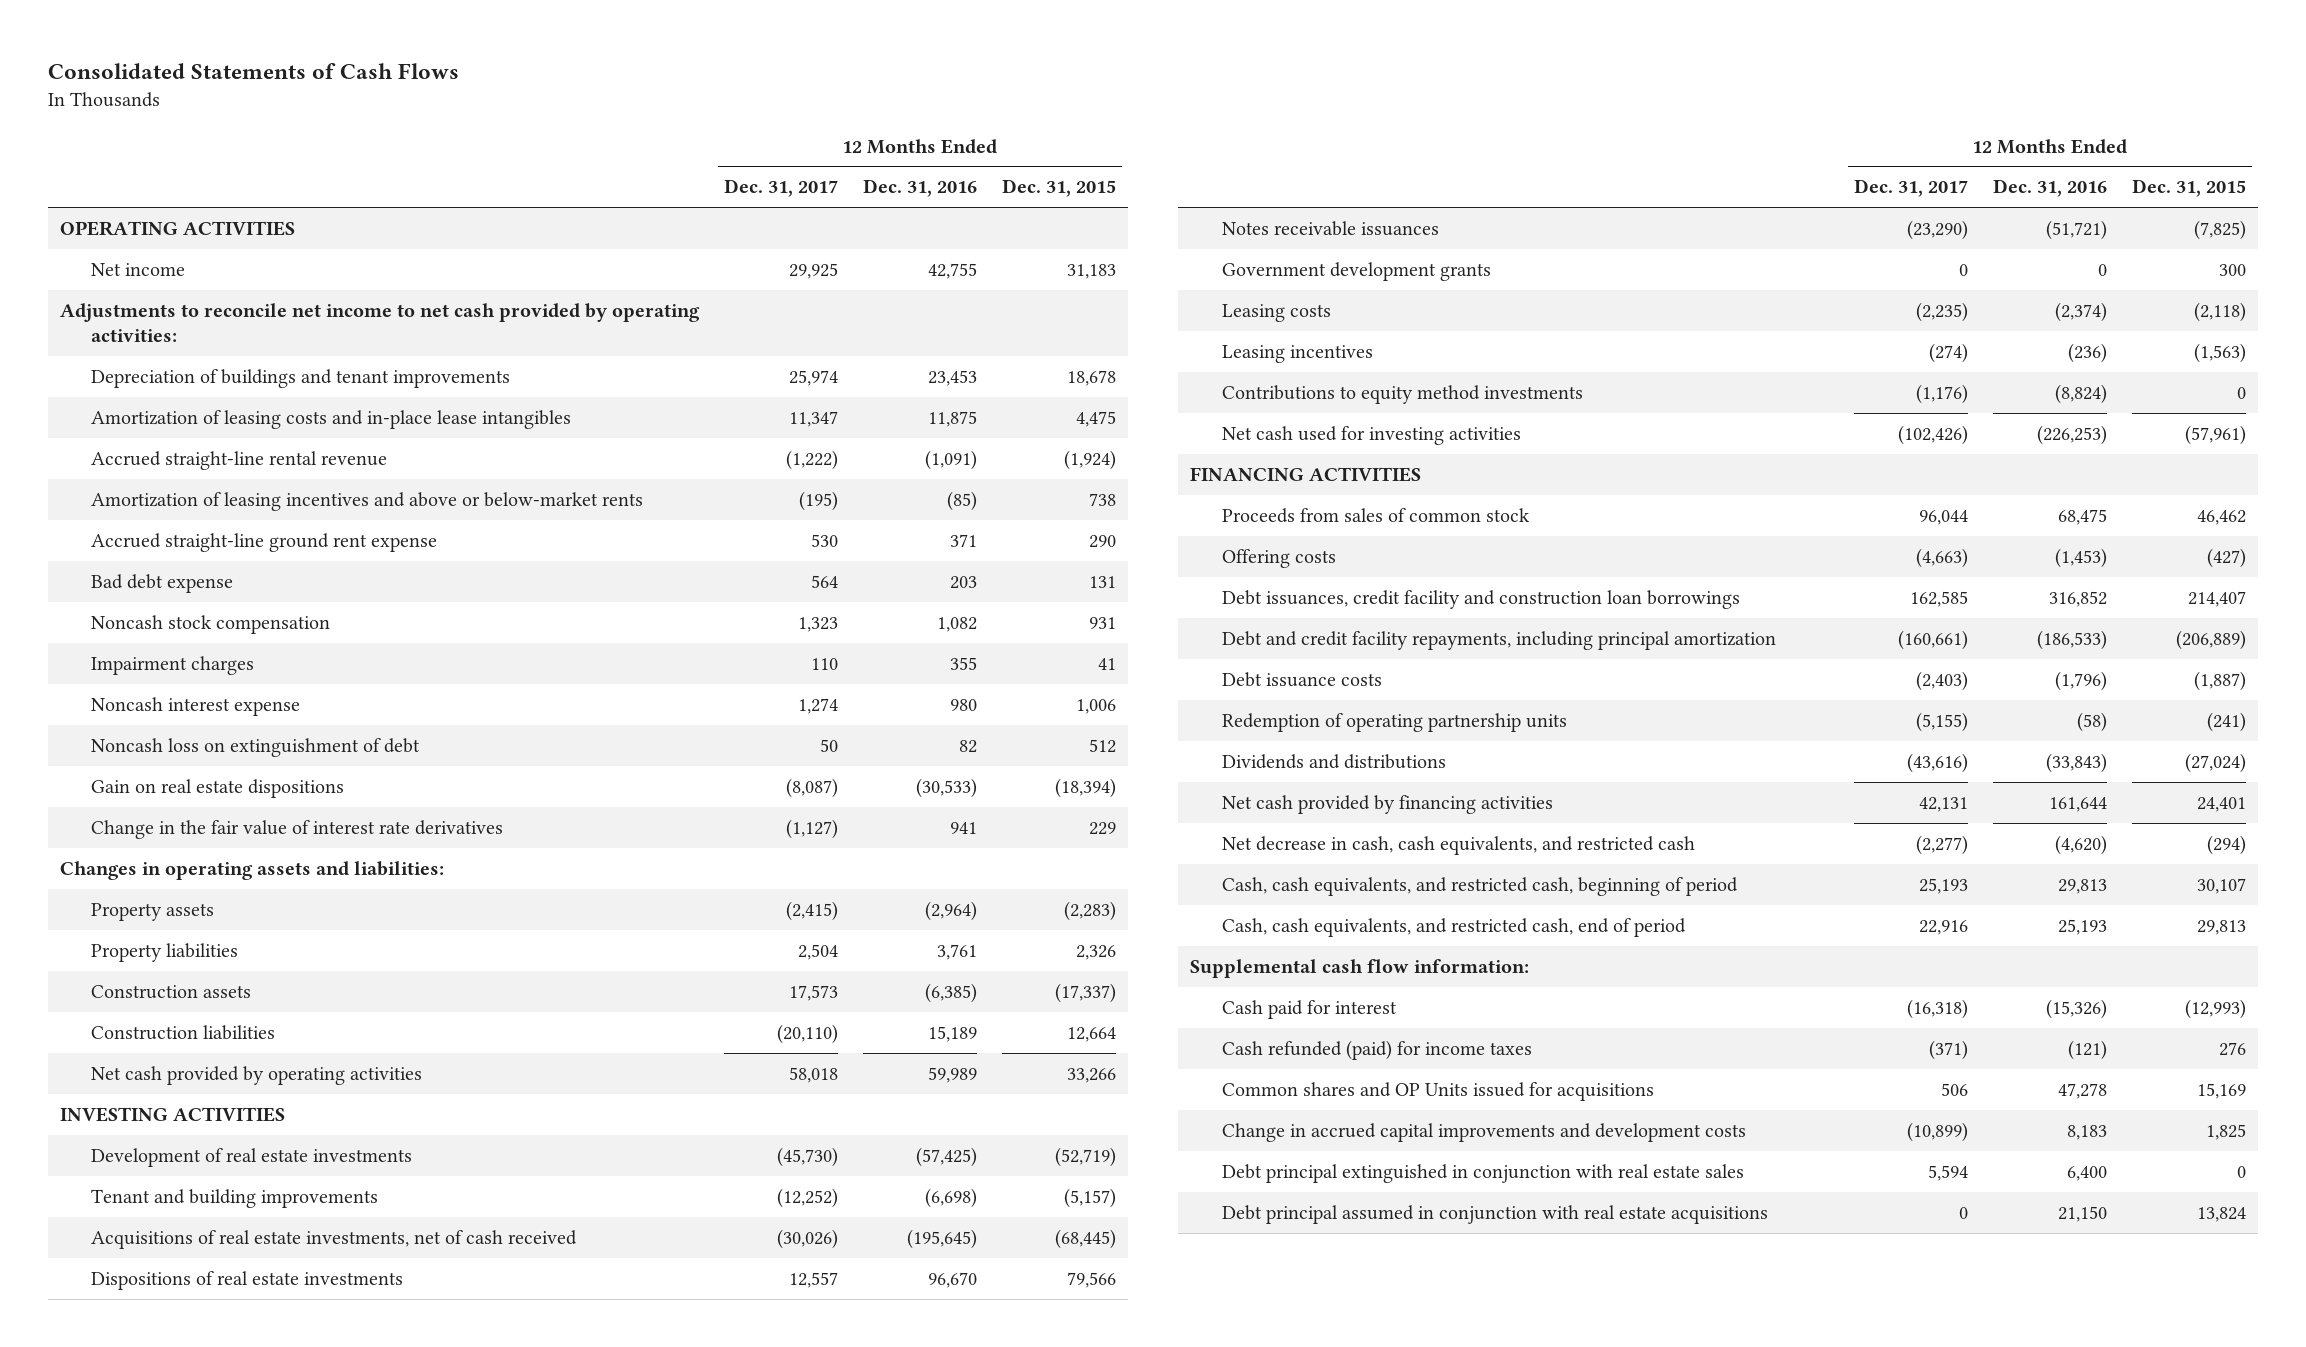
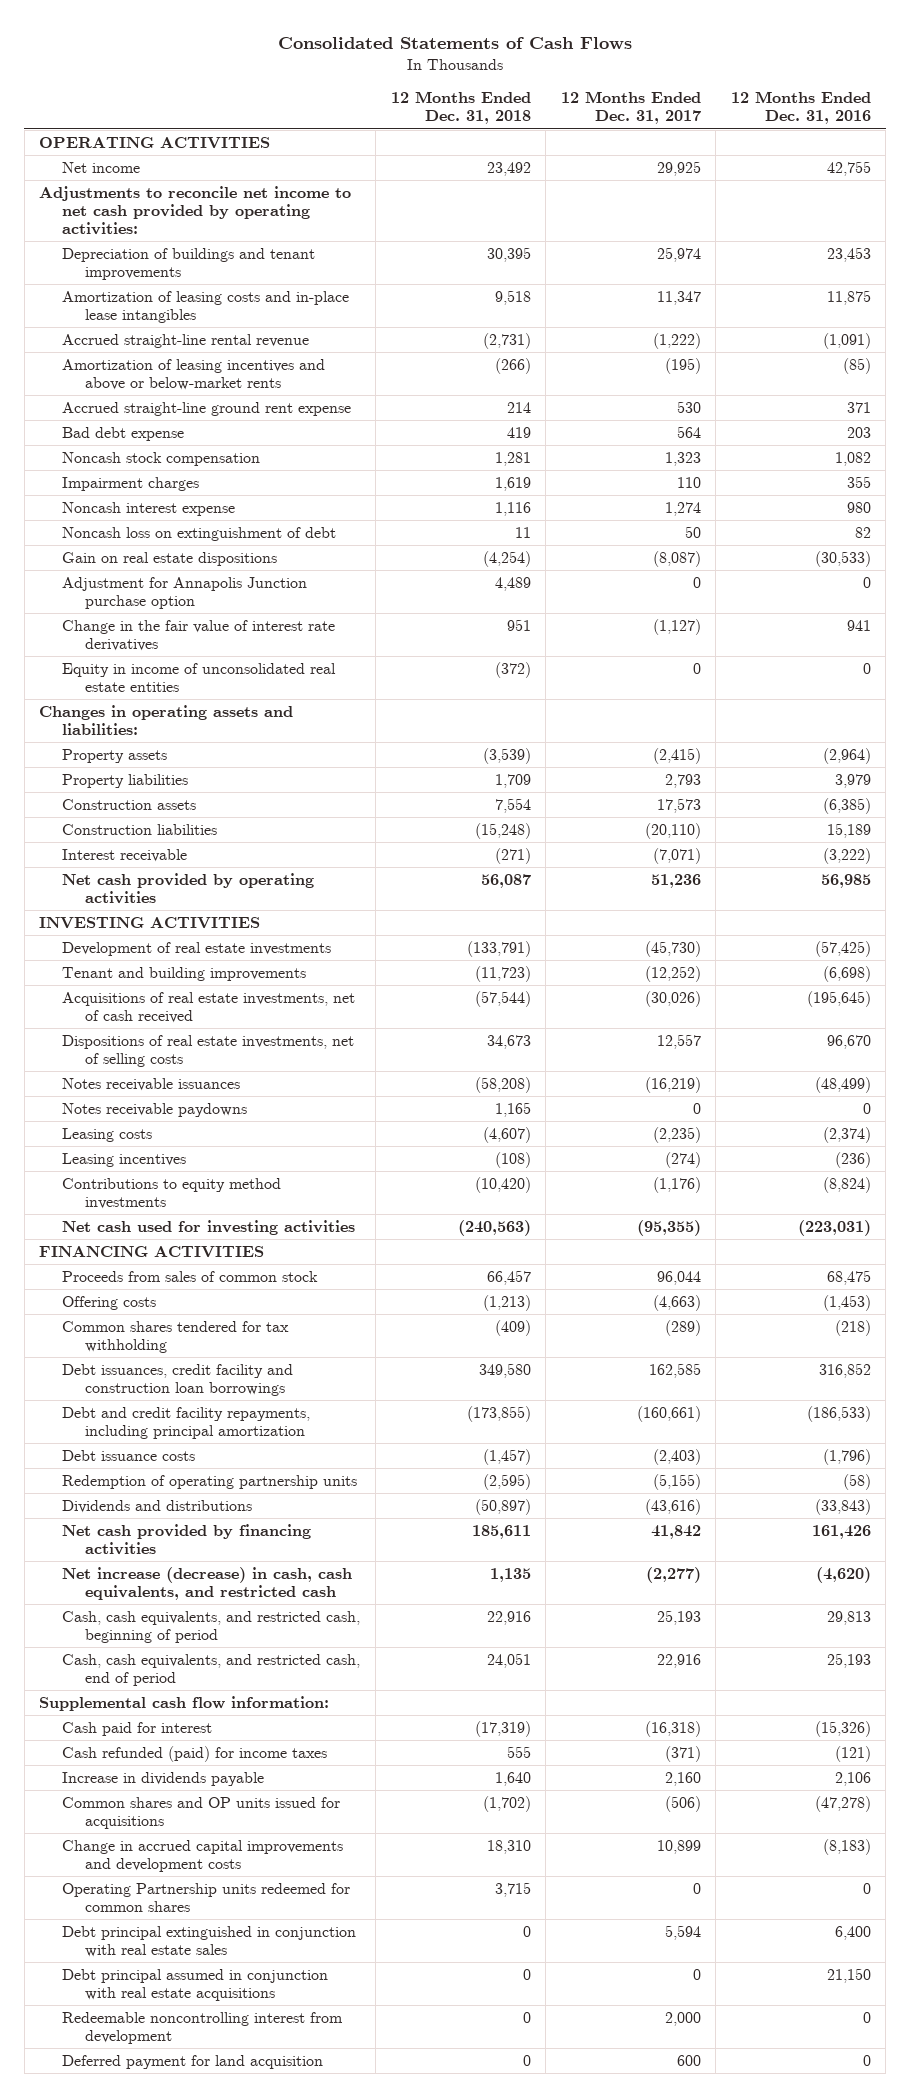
- | 12 Months Ended Dec. 31, 2017 | 12 Months Ended Dec. 31, 2016 | 12 Months Ended Dec. 31, 2015
+ | 12 Months Ended Dec. 31, 2018 | 12 Months Ended Dec. 31, 2017 | 12 Months Ended Dec. 31, 2016
+ Adjustment for Annapolis Junction purchase option | 4,489 | 0 | 0
+ Equity in income of unconsolidated real estate entities | (372) | 0 | 0
- Property liabilities | 2,504 | 3,761 | 2,326
+ Property liabilities | 1,709 | 2,793 | 3,979
- Net cash provided by operating activities | 58,018 | 59,989 | 33,266
+ Interest receivable | (271) | (7,071) | (3,222)
+ Net cash provided by operating activities | 56,087 | 51,236 | 56,985
- Dispositions of real estate investments | 12,557 | 96,670 | 79,566
- Notes receivable issuances | (23,290) | (51,721) | (7,825)
- Government development grants | 0 | 0 | 300
+ Dispositions of real estate investments, net of selling costs | 34,673 | 12,557 | 96,670
+ Notes receivable issuances | (58,208) | (16,219) | (48,499)
+ Notes receivable paydowns | 1,165 | 0 | 0
- Net cash used for investing activities | (102,426) | (226,253) | (57,961)
+ Net cash used for investing activities | (240,563) | (95,355) | (223,031)
+ Common shares tendered for tax withholding | (409) | (289) | (218)
- Net cash provided by financing activities | 42,131 | 161,644 | 24,401
- Net decrease in cash, cash equivalents, and restricted cash | (2,277) | (4,620) | (294)
+ Net cash provided by financing activities | 185,611 | 41,842 | 161,426
+ Net increase (decrease) in cash, cash equivalents, and restricted cash | 1,135 | (2,277) | (4,620)
- Common shares and OP Units issued for acquisitions | 506 | 47,278 | 15,169
- Change in accrued capital improvements and development costs | (10,899) | 8,183 | 1,825
+ Increase in dividends payable | 1,640 | 2,160 | 2,106
+ Common shares and OP units issued for acquisitions | (1,702) | (506) | (47,278)
+ Change in accrued capital improvements and development costs | 18,310 | 10,899 | (8,183)
+ Operating Partnership units redeemed for common shares | 3,715 | 0 | 0
+ Redeemable noncontrolling interest from development | 0 | 2,000 | 0
+ Deferred payment for land acquisition | 0 | 600 | 0

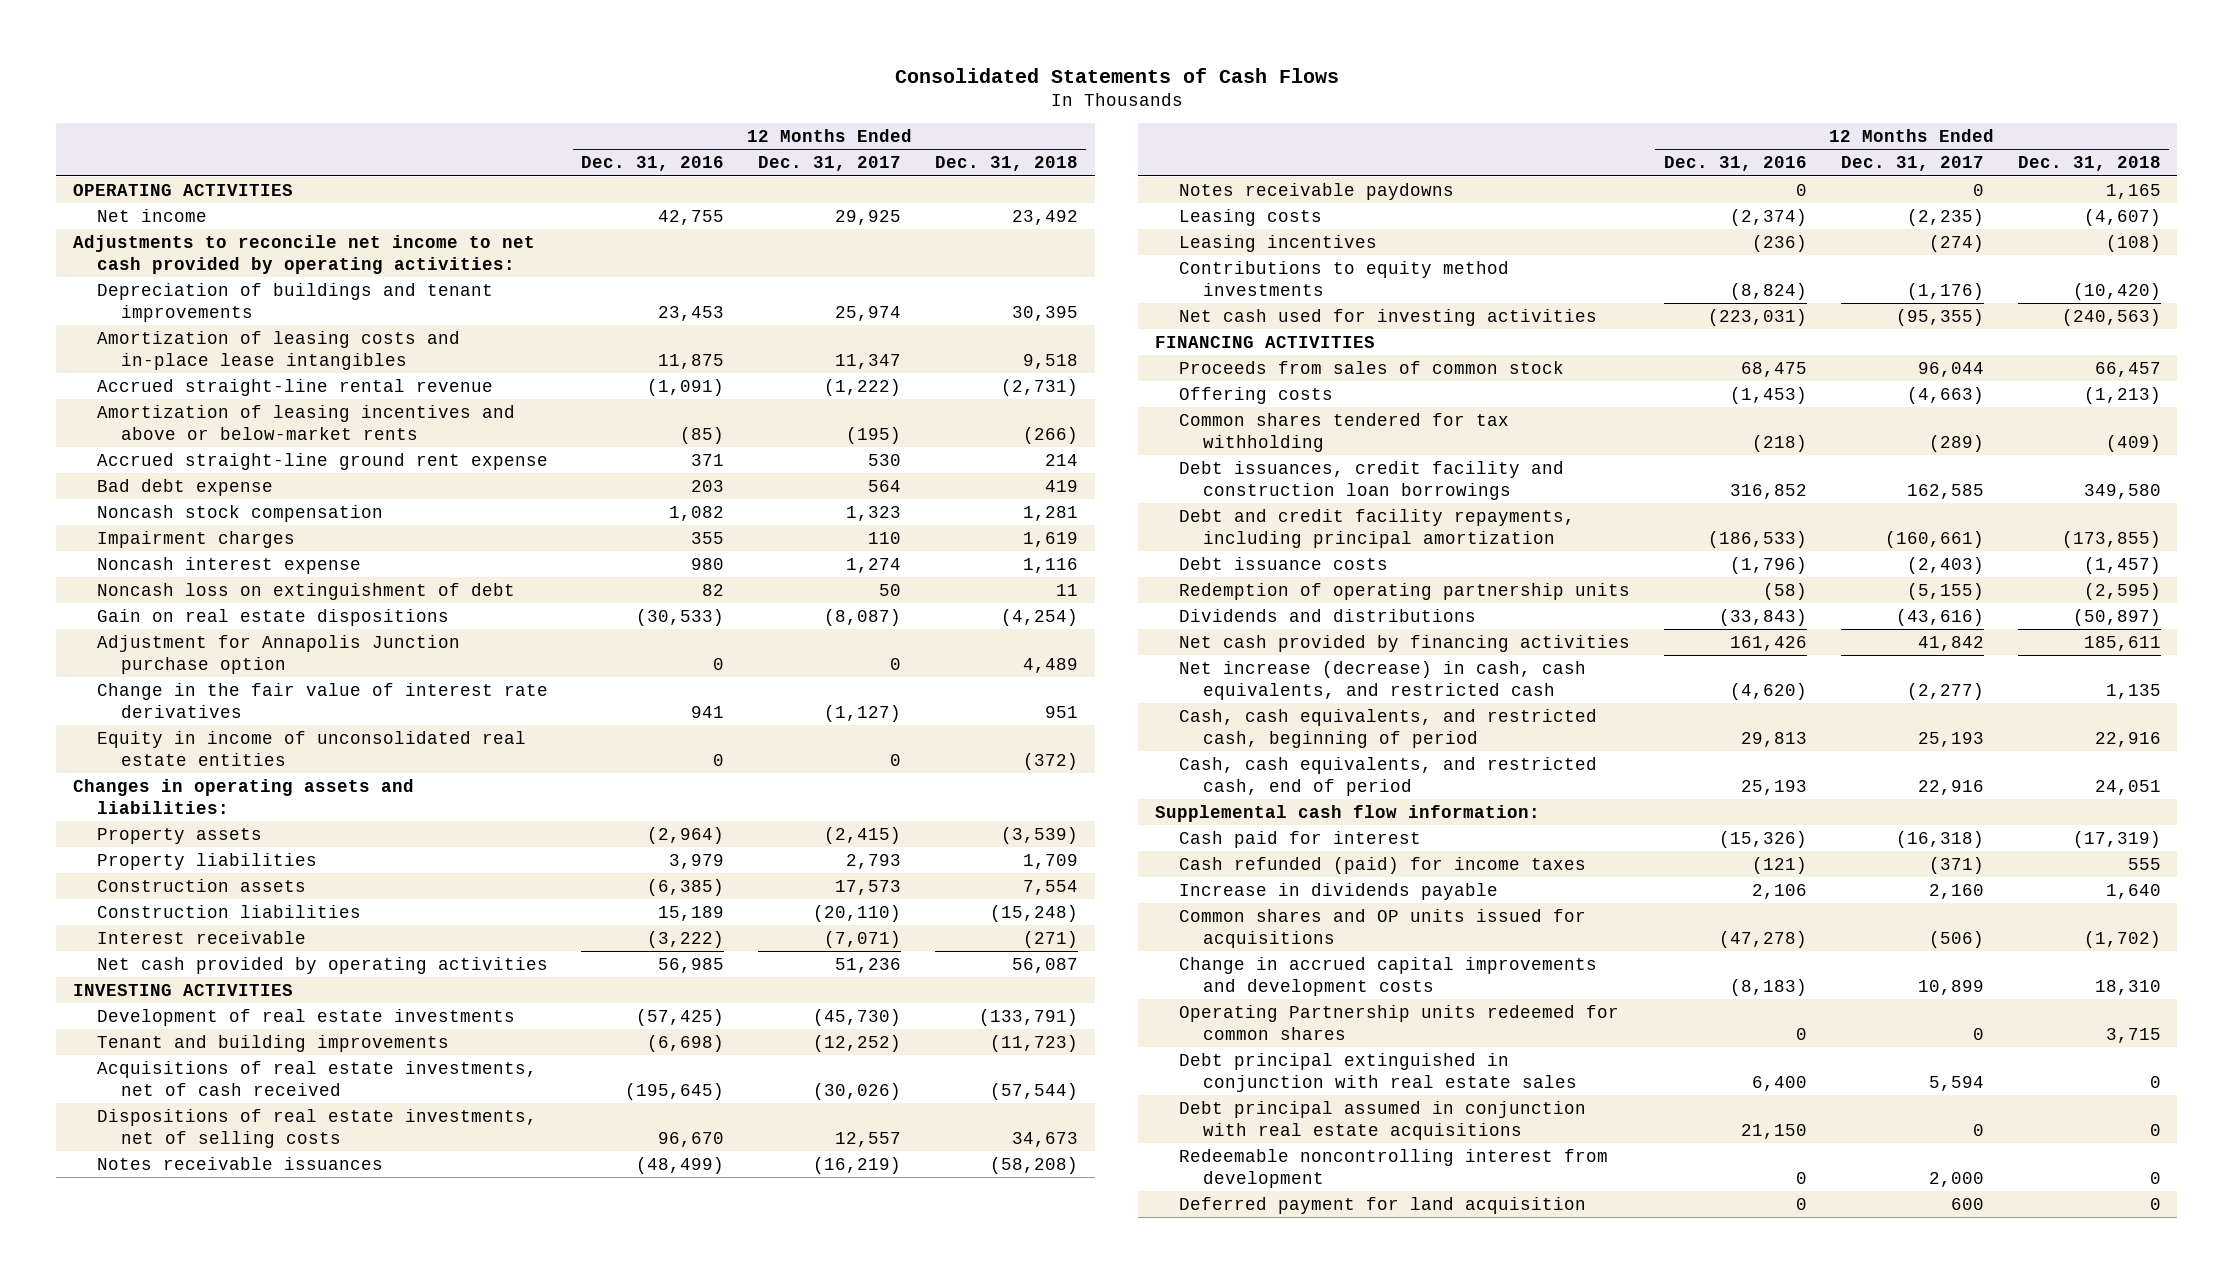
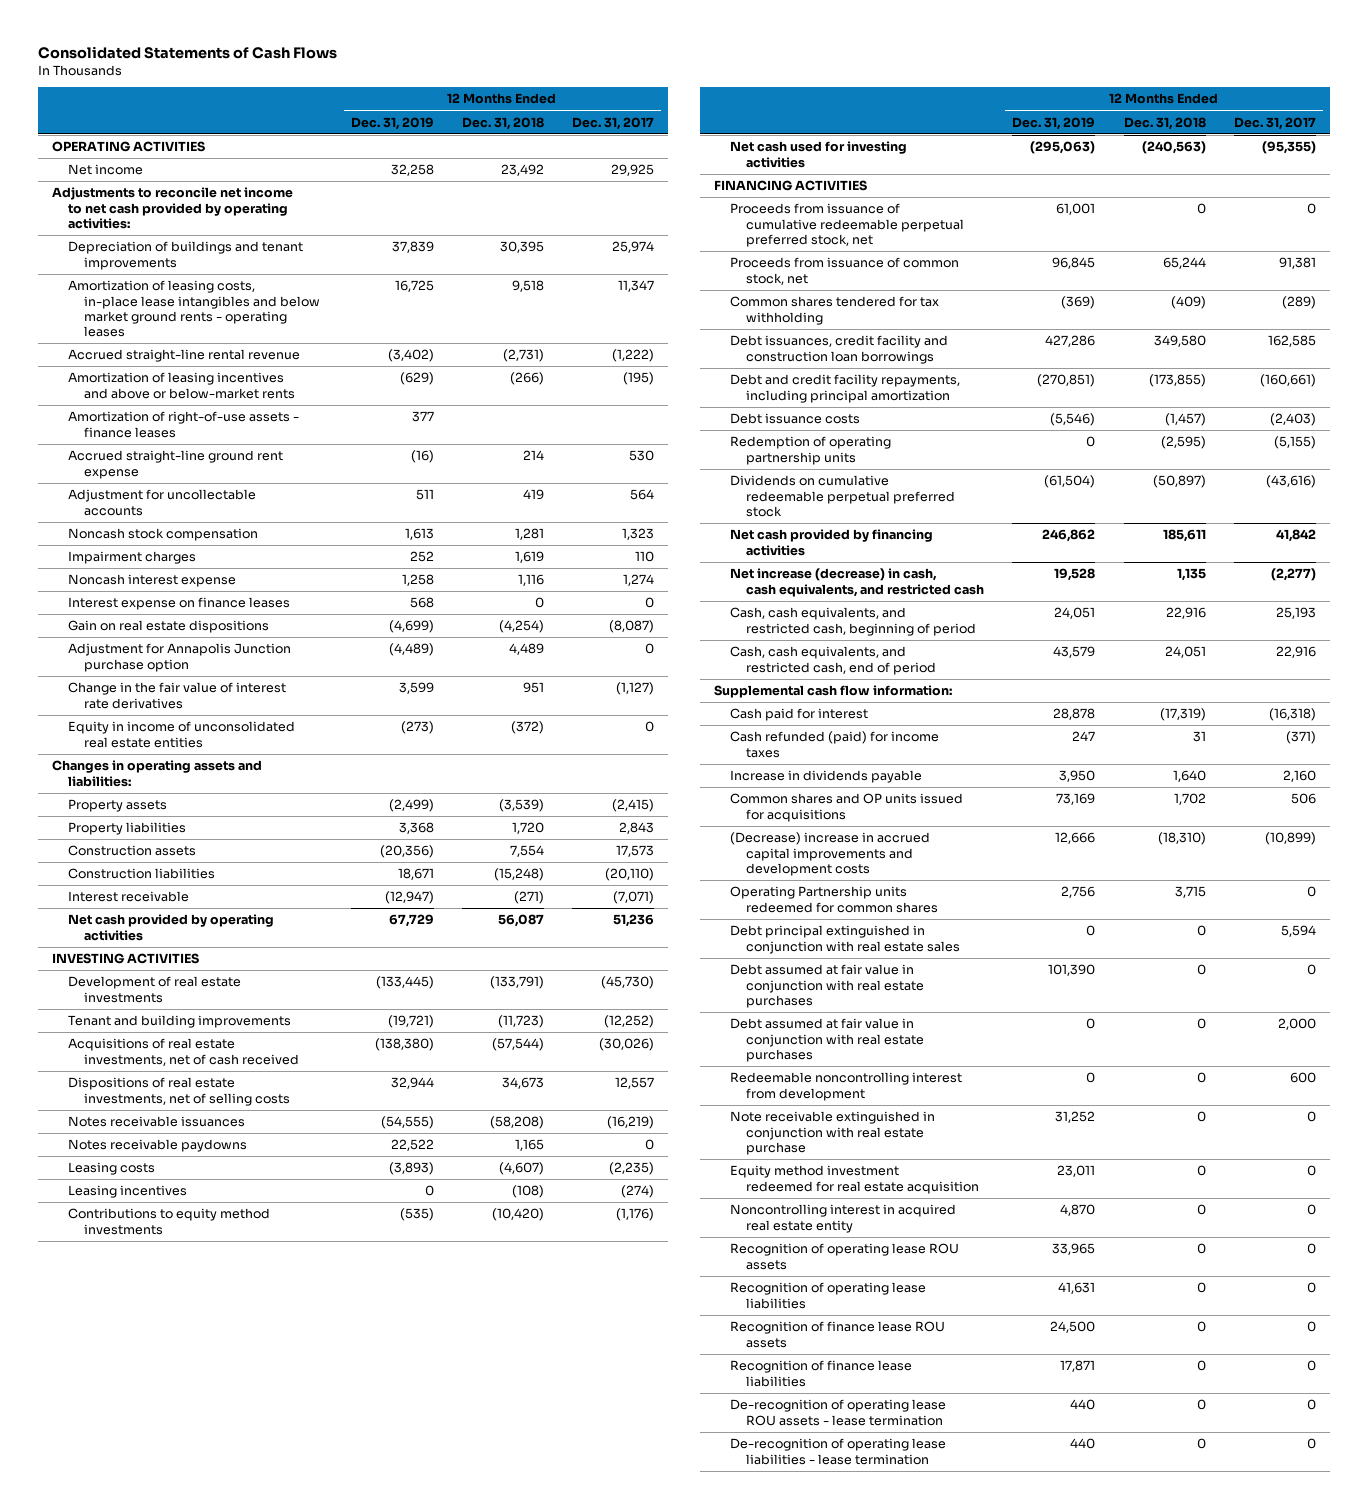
- | 12 Months Ended Dec. 31, 2016 | 12 Months Ended Dec. 31, 2017 | 12 Months Ended Dec. 31, 2018
+ | 12 Months Ended Dec. 31, 2019 | 12 Months Ended Dec. 31, 2018 | 12 Months Ended Dec. 31, 2017
- Amortization of leasing costs and in-place lease intangibles | 11,875 | 11,347 | 9,518
+ Amortization of leasing costs, in-place lease intangibles and below market ground rents - operating leases | 16,725 | 9,518 | 11,347
+ Amortization of right-of-use assets - finance leases | 377 | |
- Bad debt expense | 203 | 564 | 419
+ Adjustment for uncollectable accounts | 511 | 419 | 564
- Noncash loss on extinguishment of debt | 82 | 50 | 11
+ Interest expense on finance leases | 568 | 0 | 0
- Property liabilities | 3,979 | 2,793 | 1,709
+ Property liabilities | 3,368 | 1,720 | 2,843
- Proceeds from sales of common stock | 68,475 | 96,044 | 66,457
- Offering costs | (1,453) | (4,663) | (1,213)
+ Proceeds from issuance of cumulative redeemable perpetual preferred stock, net | 61,001 | 0 | 0
+ Proceeds from issuance of common stock, net | 96,845 | 65,244 | 91,381
- Dividends and distributions | (33,843) | (43,616) | (50,897)
+ Dividends on cumulative redeemable perpetual preferred stock | (61,504) | (50,897) | (43,616)
- Cash refunded (paid) for income taxes | (121) | (371) | 555
+ Cash refunded (paid) for income taxes | 247 | 31 | (371)
- Common shares and OP units issued for acquisitions | (47,278) | (506) | (1,702)
- Change in accrued capital improvements and development costs | (8,183) | 10,899 | 18,310
+ Common shares and OP units issued for acquisitions | 73,169 | 1,702 | 506
+ (Decrease) increase in accrued capital improvements and development costs | 12,666 | (18,310) | (10,899)
- Debt principal assumed in conjunction with real estate acquisitions | 21,150 | 0 | 0
- Redeemable noncontrolling interest from development | 0 | 2,000 | 0
- Deferred payment for land acquisition | 0 | 600 | 0
+ Debt assumed at fair value in conjunction with real estate purchases | 101,390 | 0 | 0
+ Debt assumed at fair value in conjunction with real estate purchases | 0 | 0 | 2,000
+ Redeemable noncontrolling interest from development | 0 | 0 | 600
+ Note receivable extinguished in conjunction with real estate purchase | 31,252 | 0 | 0
+ Equity method investment redeemed for real estate acquisition | 23,011 | 0 | 0
+ Noncontrolling interest in acquired real estate entity | 4,870 | 0 | 0
+ Recognition of operating lease ROU assets | 33,965 | 0 | 0
+ Recognition of operating lease liabilities | 41,631 | 0 | 0
+ Recognition of finance lease ROU assets | 24,500 | 0 | 0
+ Recognition of finance lease liabilities | 17,871 | 0 | 0
+ De-recognition of operating lease ROU assets - lease termination | 440 | 0 | 0
+ De-recognition of operating lease liabilities - lease termination | 440 | 0 | 0

